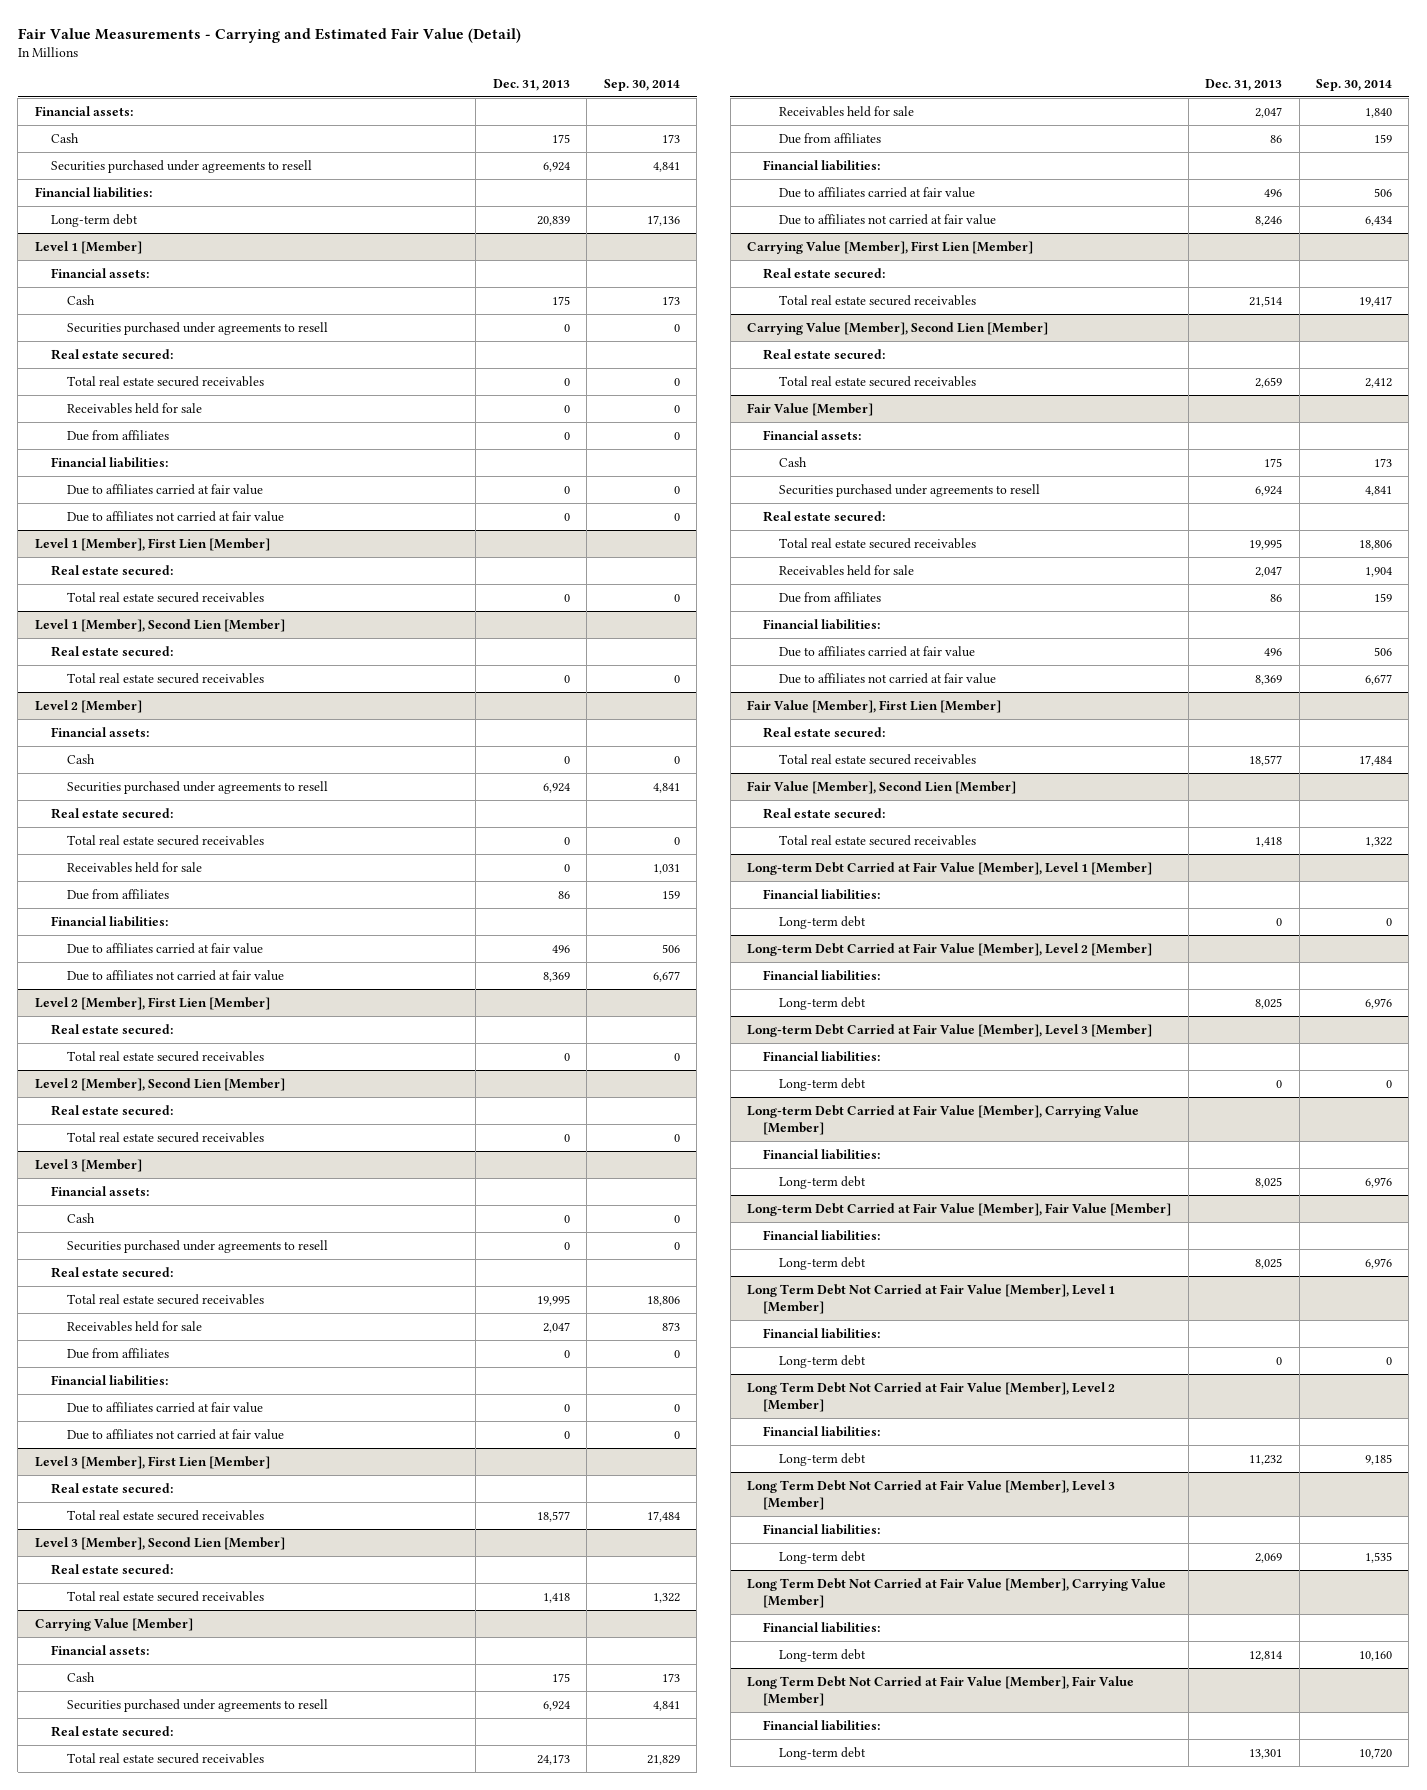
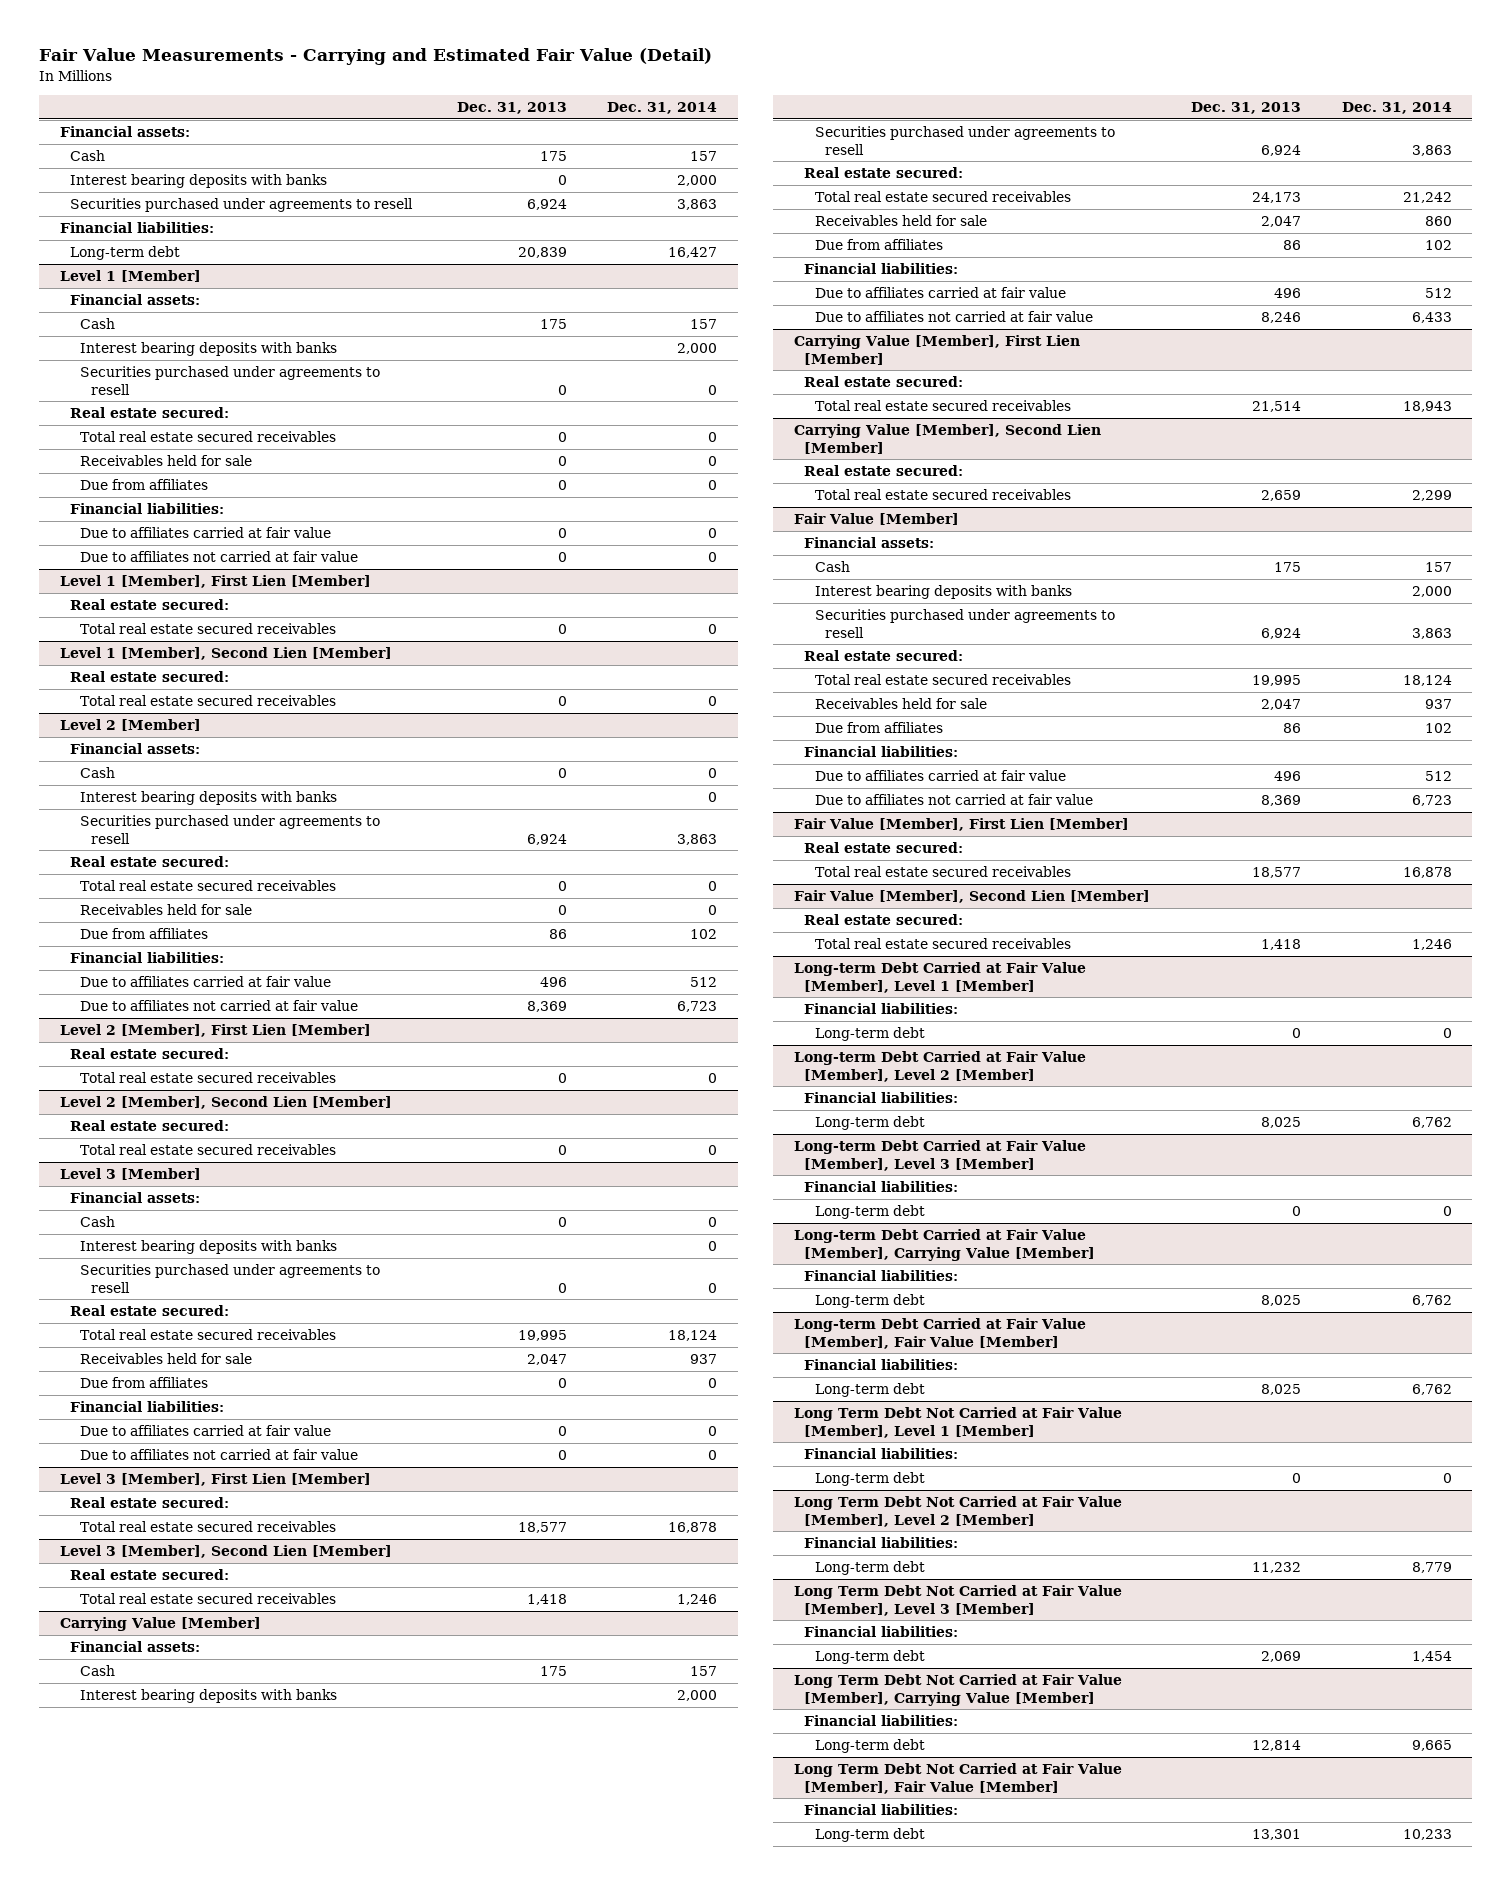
- | Dec. 31, 2013 | Sep. 30, 2014
+ | Dec. 31, 2013 | Dec. 31, 2014
+ Interest bearing deposits with banks | 0 | 2,000
@ Level 1 [Member]
+ Interest bearing deposits with banks | | 2,000
@ Level 2 [Member]
+ Interest bearing deposits with banks | | 0
@ Level 3 [Member]
+ Interest bearing deposits with banks | | 0
@ Carrying Value [Member]
+ Interest bearing deposits with banks | | 2,000
@ Fair Value [Member]
+ Interest bearing deposits with banks | | 2,000

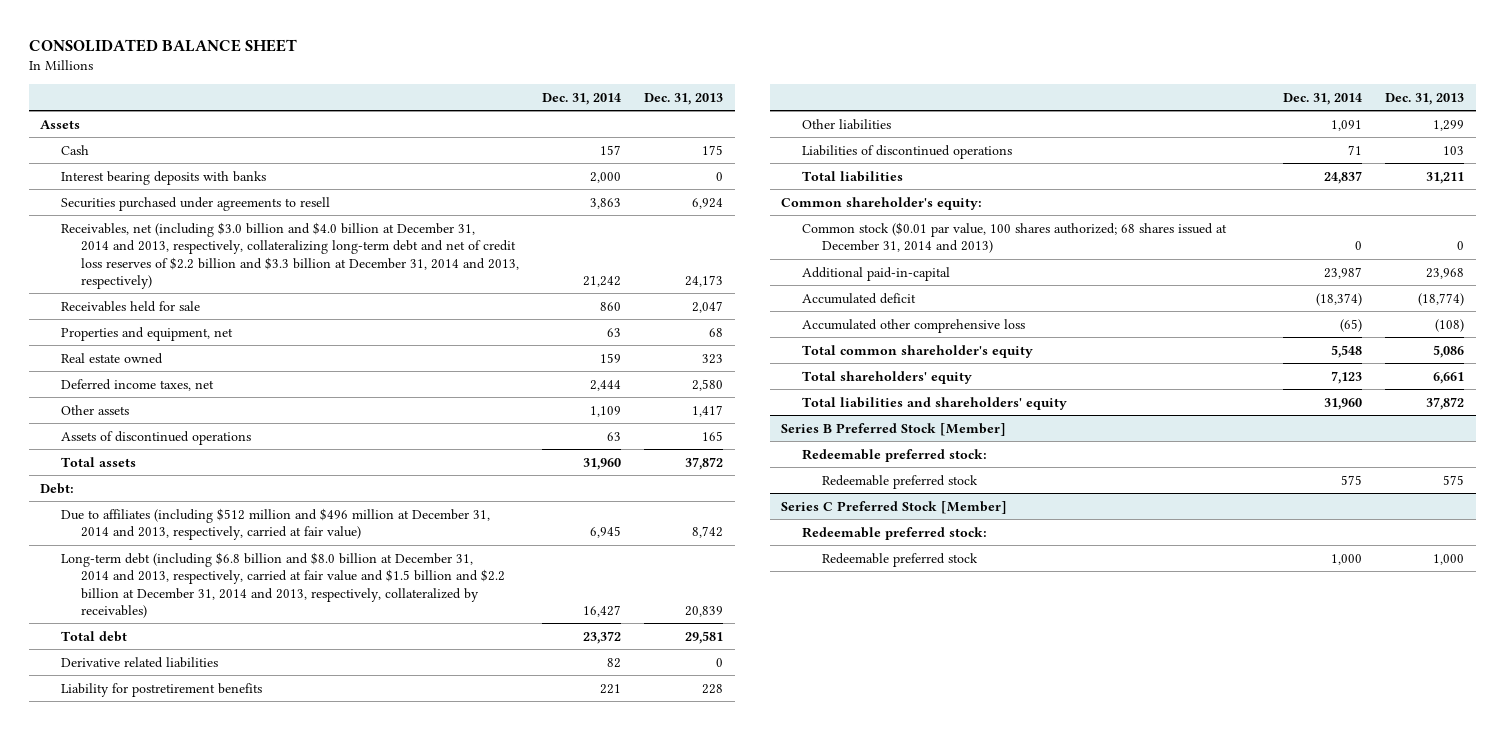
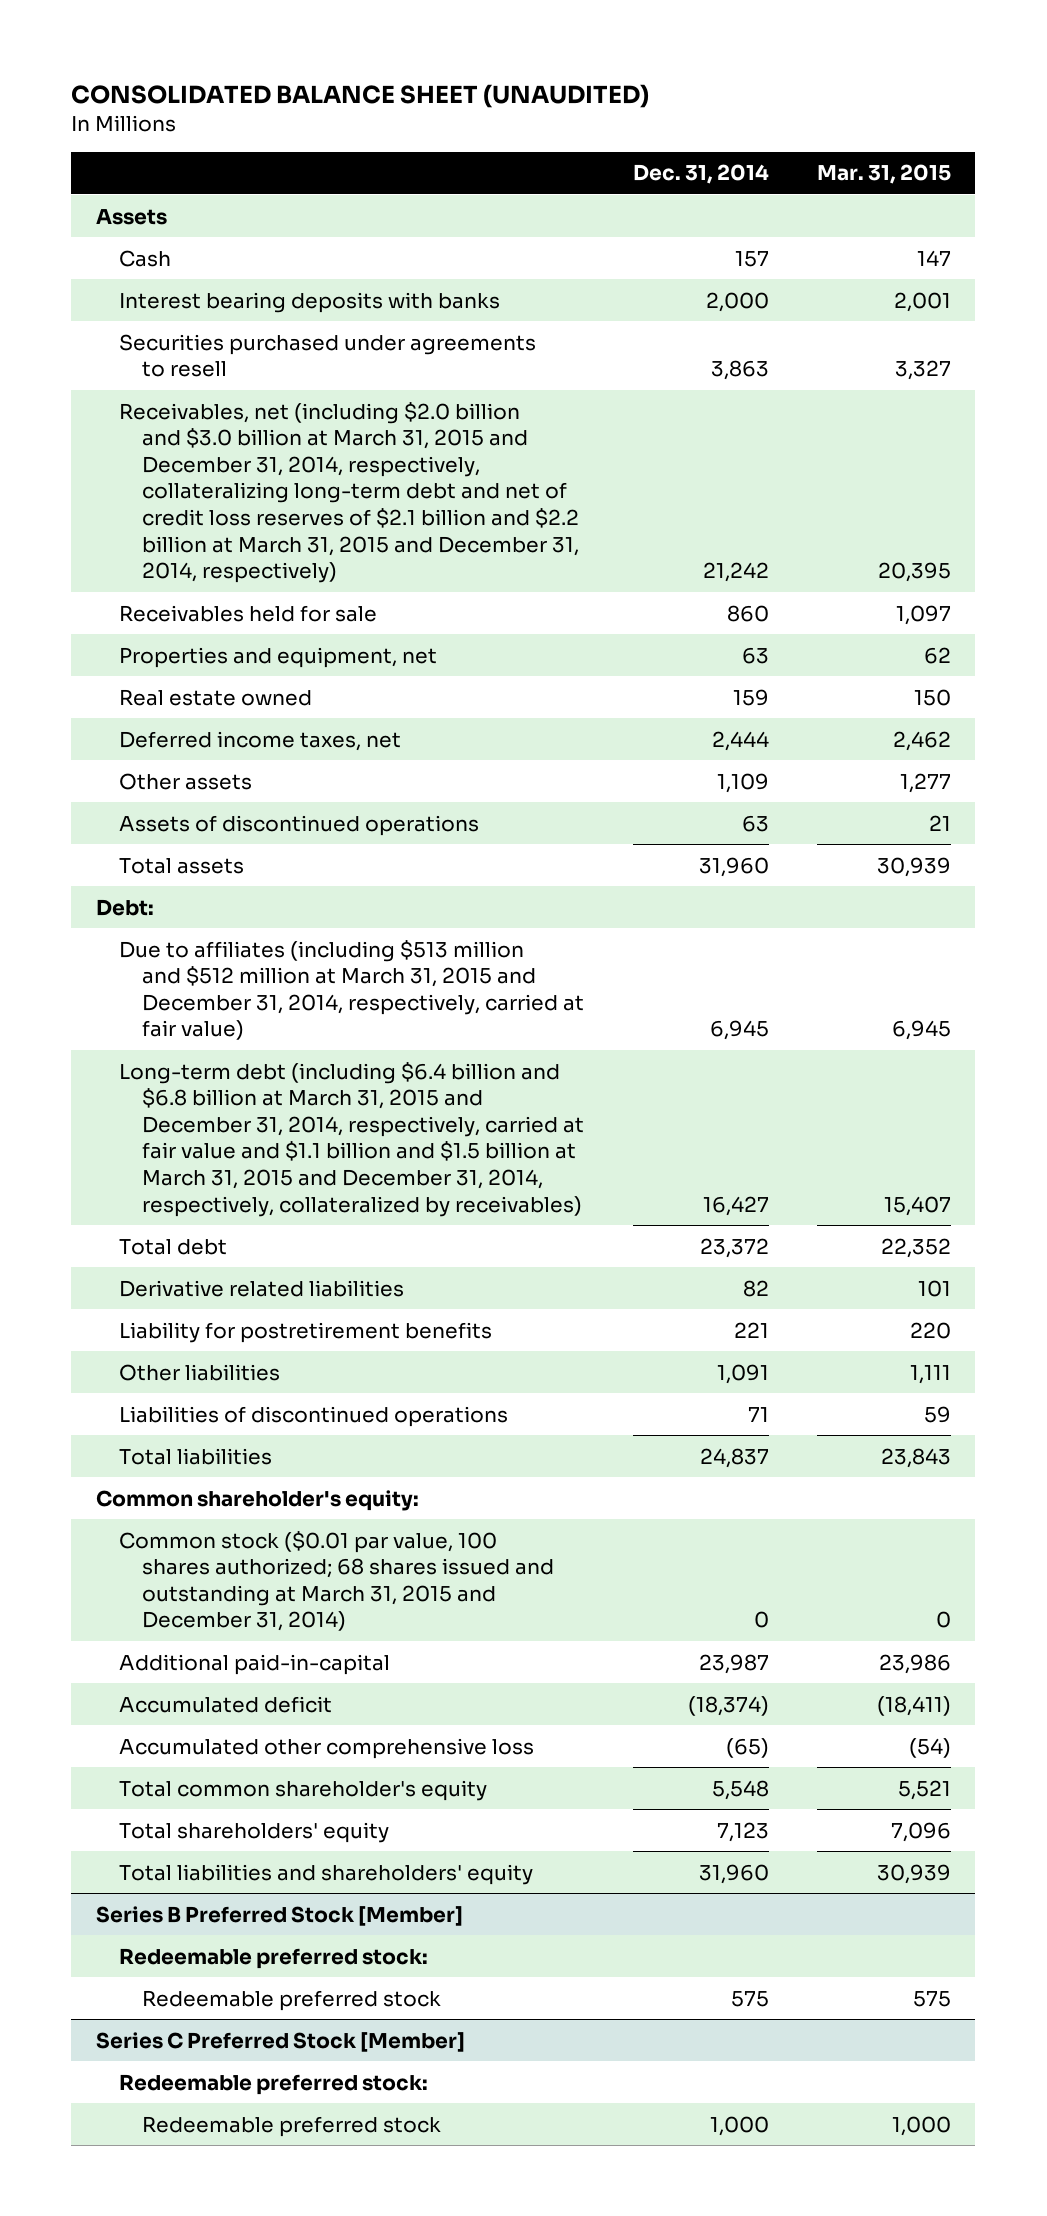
- CONSOLIDATED BALANCE SHEET
+ CONSOLIDATED BALANCE SHEET (UNAUDITED)
- | Dec. 31, 2014 | Dec. 31, 2013
+ | Dec. 31, 2014 | Mar. 31, 2015
- Receivables, net (including $3.0 billion and $4.0 billion at December 31, 2014 and 2013, respectively, collateralizing long-term debt and net of credit loss reserves of $2.2 billion and $3.3 billion at December 31, 2014 and 2013, respectively) | 21,242 | 24,173
+ Receivables, net (including $2.0 billion and $3.0 billion at March 31, 2015 and December 31, 2014, respectively, collateralizing long-term debt and net of credit loss reserves of $2.1 billion and $2.2 billion at March 31, 2015 and December 31, 2014, respectively) | 21,242 | 20,395
- Due to affiliates (including $512 million and $496 million at December 31, 2014 and 2013, respectively, carried at fair value) | 6,945 | 8,742
- Long-term debt (including $6.8 billion and $8.0 billion at December 31, 2014 and 2013, respectively, carried at fair value and $1.5 billion and $2.2 billion at December 31, 2014 and 2013, respectively, collateralized by receivables) | 16,427 | 20,839
+ Due to affiliates (including $513 million and $512 million at March 31, 2015 and December 31, 2014, respectively, carried at fair value) | 6,945 | 6,945
+ Long-term debt (including $6.4 billion and $6.8 billion at March 31, 2015 and December 31, 2014, respectively, carried at fair value and $1.1 billion and $1.5 billion at March 31, 2015 and December 31, 2014, respectively, collateralized by receivables) | 16,427 | 15,407
- Common stock ($0.01 par value, 100 shares authorized; 68 shares issued at December 31, 2014 and 2013) | 0 | 0
+ Common stock ($0.01 par value, 100 shares authorized; 68 shares issued and outstanding at March 31, 2015 and December 31, 2014) | 0 | 0

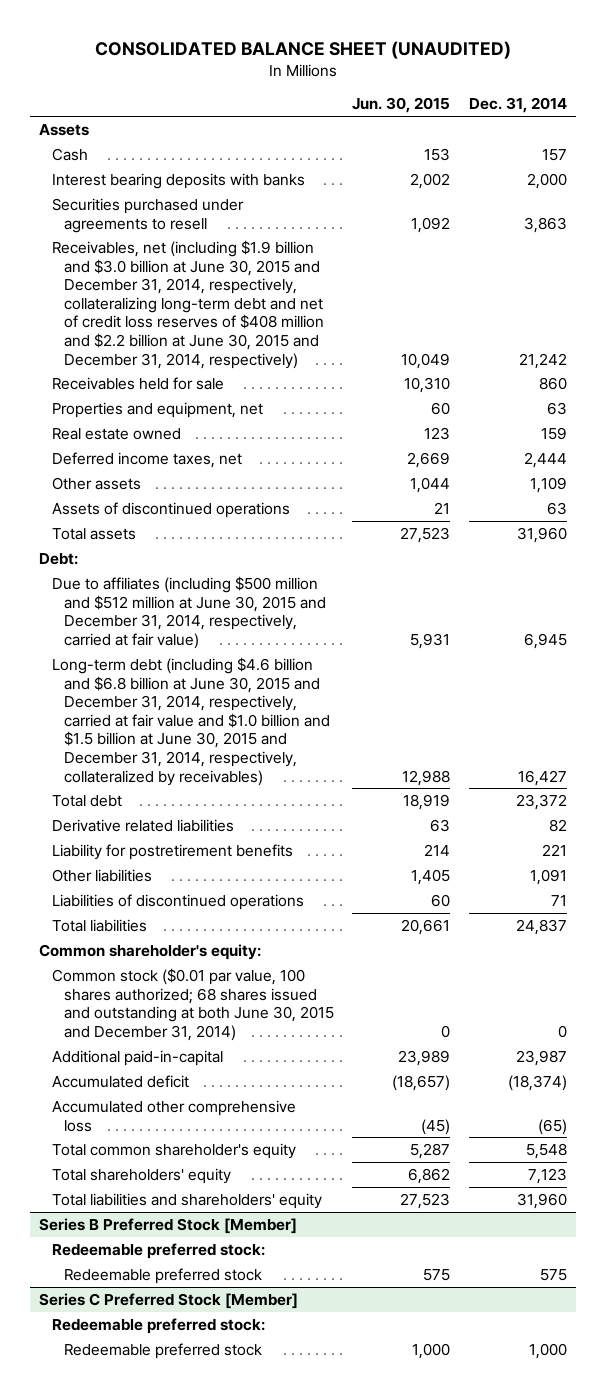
- | Dec. 31, 2014 | Mar. 31, 2015
+ | Jun. 30, 2015 | Dec. 31, 2014
- Receivables, net (including $2.0 billion and $3.0 billion at March 31, 2015 and December 31, 2014, respectively, collateralizing long-term debt and net of credit loss reserves of $2.1 billion and $2.2 billion at March 31, 2015 and December 31, 2014, respectively) | 21,242 | 20,395
+ Receivables, net (including $1.9 billion and $3.0 billion at June 30, 2015 and December 31, 2014, respectively, collateralizing long-term debt and net of credit loss reserves of $408 million and $2.2 billion at June 30, 2015 and December 31, 2014, respectively) | 10,049 | 21,242
- Due to affiliates (including $513 million and $512 million at March 31, 2015 and December 31, 2014, respectively, carried at fair value) | 6,945 | 6,945
- Long-term debt (including $6.4 billion and $6.8 billion at March 31, 2015 and December 31, 2014, respectively, carried at fair value and $1.1 billion and $1.5 billion at March 31, 2015 and December 31, 2014, respectively, collateralized by receivables) | 16,427 | 15,407
+ Due to affiliates (including $500 million and $512 million at June 30, 2015 and December 31, 2014, respectively, carried at fair value) | 5,931 | 6,945
+ Long-term debt (including $4.6 billion and $6.8 billion at June 30, 2015 and December 31, 2014, respectively, carried at fair value and $1.0 billion and $1.5 billion at June 30, 2015 and December 31, 2014, respectively, collateralized by receivables) | 12,988 | 16,427
- Common stock ($0.01 par value, 100 shares authorized; 68 shares issued and outstanding at March 31, 2015 and December 31, 2014) | 0 | 0
+ Common stock ($0.01 par value, 100 shares authorized; 68 shares issued and outstanding at both June 30, 2015 and December 31, 2014) | 0 | 0

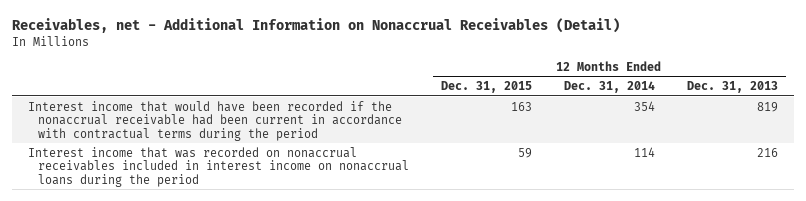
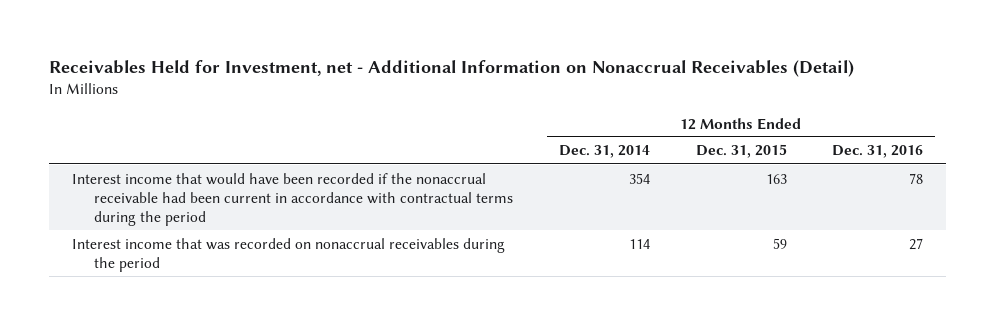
- Receivables, net - Additional Information on Nonaccrual Receivables (Detail)
+ Receivables Held for Investment, net - Additional Information on Nonaccrual Receivables (Detail)
- | 12 Months Ended Dec. 31, 2015 | 12 Months Ended Dec. 31, 2014 | 12 Months Ended Dec. 31, 2013
+ | 12 Months Ended Dec. 31, 2014 | 12 Months Ended Dec. 31, 2015 | 12 Months Ended Dec. 31, 2016
- Interest income that was recorded on nonaccrual receivables included in interest income on nonaccrual loans during the period | 59 | 114 | 216
+ Interest income that was recorded on nonaccrual receivables during the period | 114 | 59 | 27

